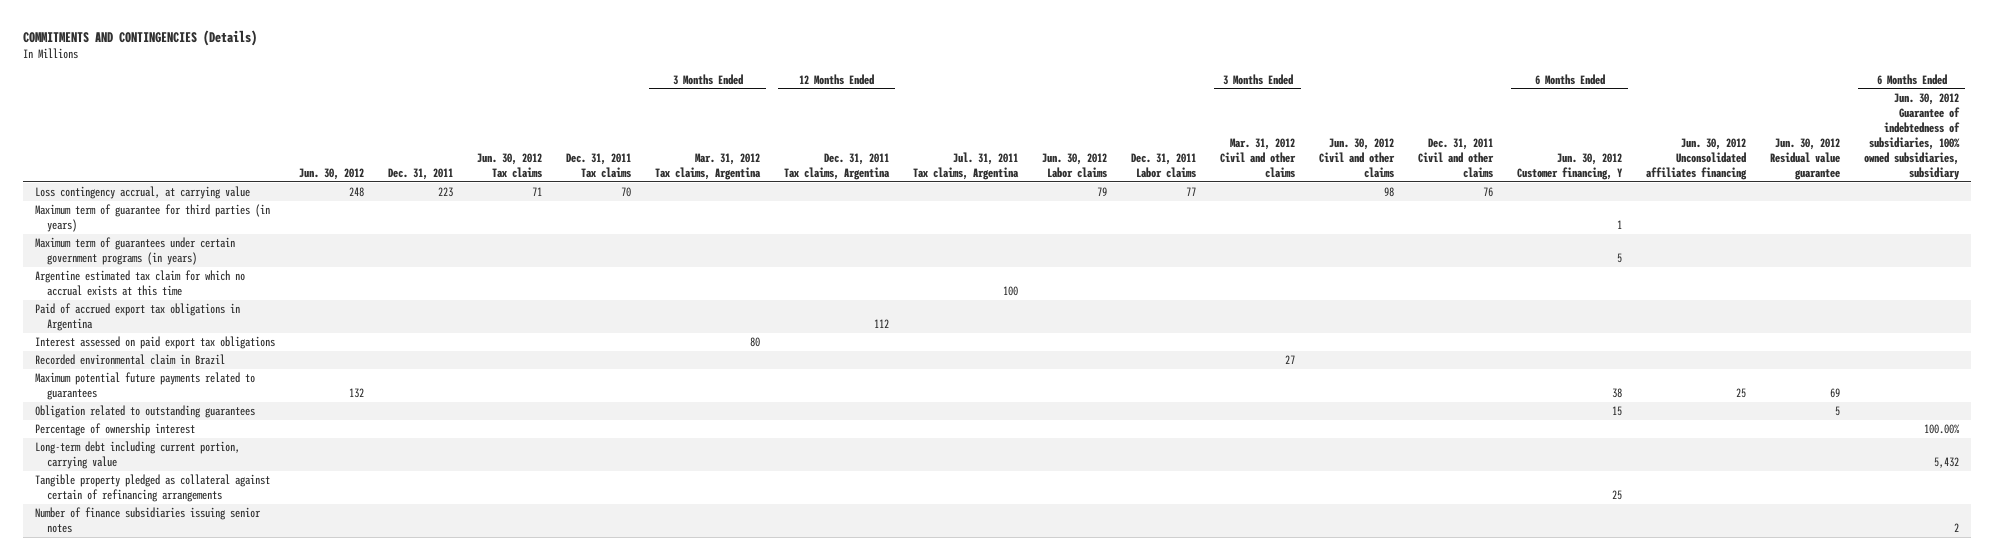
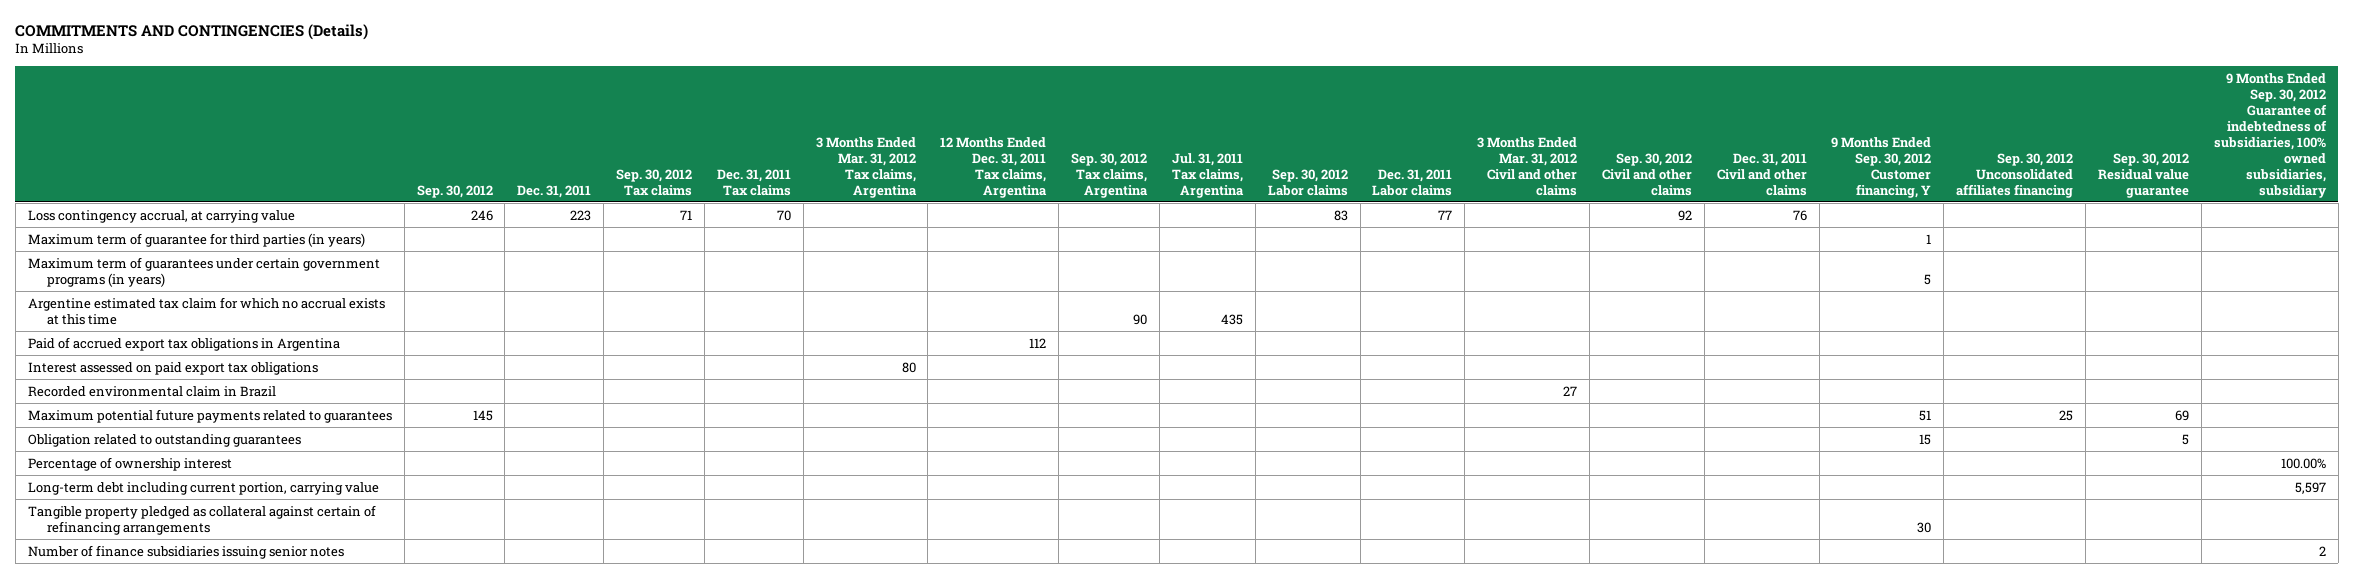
- | Jun. 30, 2012 | Dec. 31, 2011 | Jun. 30, 2012 Tax claims | Dec. 31, 2011 Tax claims | 3 Months Ended Mar. 31, 2012 Tax claims, Argentina | 12 Months Ended Dec. 31, 2011 Tax claims, Argentina | Jul. 31, 2011 Tax claims, Argentina | Jun. 30, 2012 Labor claims | Dec. 31, 2011 Labor claims | 3 Months Ended Mar. 31, 2012 Civil and other claims | Jun. 30, 2012 Civil and other claims | Dec. 31, 2011 Civil and other claims | 6 Months Ended Jun. 30, 2012 Customer financing, Y | Jun. 30, 2012 Unconsolidated affiliates financing | Jun. 30, 2012 Residual value guarantee | 6 Months Ended Jun. 30, 2012 Guarantee of indebtedness of subsidiaries, 100% owned subsidiaries, subsidiary
+ | Sep. 30, 2012 | Dec. 31, 2011 | Sep. 30, 2012 Tax claims | Dec. 31, 2011 Tax claims | 3 Months Ended Mar. 31, 2012 Tax claims, Argentina | 12 Months Ended Dec. 31, 2011 Tax claims, Argentina | Sep. 30, 2012 Tax claims, Argentina | Jul. 31, 2011 Tax claims, Argentina | Sep. 30, 2012 Labor claims | Dec. 31, 2011 Labor claims | 3 Months Ended Mar. 31, 2012 Civil and other claims | Sep. 30, 2012 Civil and other claims | Dec. 31, 2011 Civil and other claims | 9 Months Ended Sep. 30, 2012 Customer financing, Y | Sep. 30, 2012 Unconsolidated affiliates financing | Sep. 30, 2012 Residual value guarantee | 9 Months Ended Sep. 30, 2012 Guarantee of indebtedness of subsidiaries, 100% owned subsidiaries, subsidiary
- Argentine estimated tax claim for which no accrual exists at this time | | | | | | | 100 | | | | | | | | |
+ Argentine estimated tax claim for which no accrual exists at this time | | | | | | | 90 | 435 | | | | | | | | |

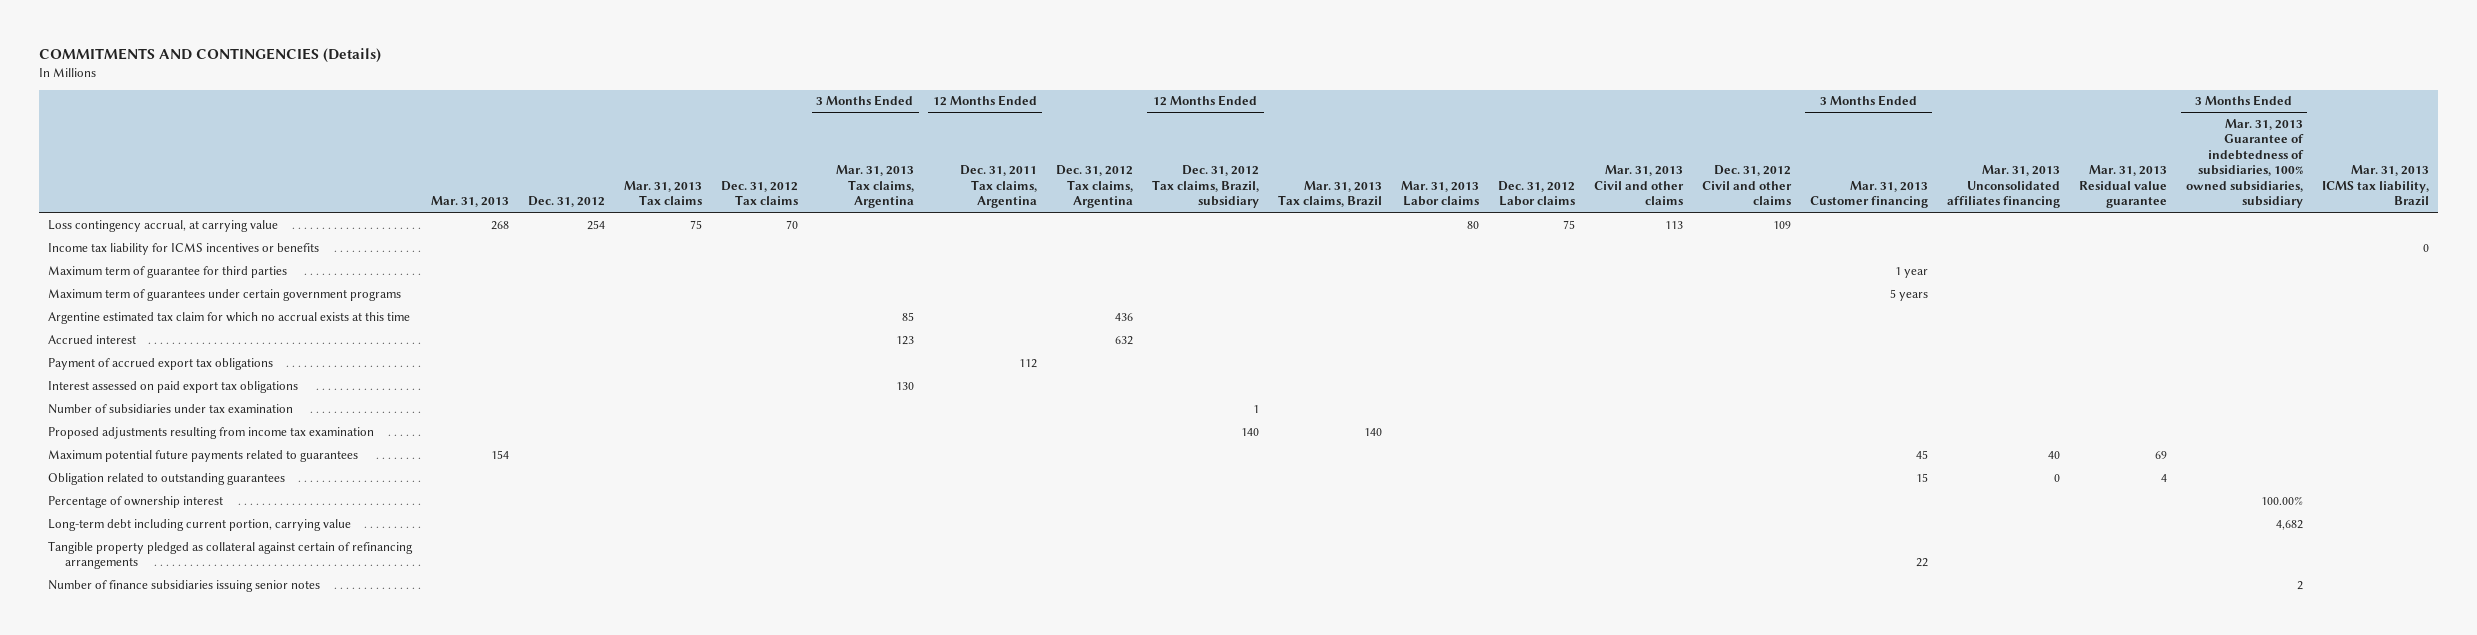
- | Sep. 30, 2012 | Dec. 31, 2011 | Sep. 30, 2012 Tax claims | Dec. 31, 2011 Tax claims | 3 Months Ended Mar. 31, 2012 Tax claims, Argentina | 12 Months Ended Dec. 31, 2011 Tax claims, Argentina | Sep. 30, 2012 Tax claims, Argentina | Jul. 31, 2011 Tax claims, Argentina | Sep. 30, 2012 Labor claims | Dec. 31, 2011 Labor claims | 3 Months Ended Mar. 31, 2012 Civil and other claims | Sep. 30, 2012 Civil and other claims | Dec. 31, 2011 Civil and other claims | 9 Months Ended Sep. 30, 2012 Customer financing, Y | Sep. 30, 2012 Unconsolidated affiliates financing | Sep. 30, 2012 Residual value guarantee | 9 Months Ended Sep. 30, 2012 Guarantee of indebtedness of subsidiaries, 100% owned subsidiaries, subsidiary
+ | Mar. 31, 2013 | Dec. 31, 2012 | Mar. 31, 2013 Tax claims | Dec. 31, 2012 Tax claims | 3 Months Ended Mar. 31, 2013 Tax claims, Argentina | 12 Months Ended Dec. 31, 2011 Tax claims, Argentina | Dec. 31, 2012 Tax claims, Argentina | 12 Months Ended Dec. 31, 2012 Tax claims, Brazil, subsidiary | Mar. 31, 2013 Tax claims, Brazil | Mar. 31, 2013 Labor claims | Dec. 31, 2012 Labor claims | Mar. 31, 2013 Civil and other claims | Dec. 31, 2012 Civil and other claims | 3 Months Ended Mar. 31, 2013 Customer financing | Mar. 31, 2013 Unconsolidated affiliates financing | Mar. 31, 2013 Residual value guarantee | 3 Months Ended Mar. 31, 2013 Guarantee of indebtedness of subsidiaries, 100% owned subsidiaries, subsidiary | Mar. 31, 2013 ICMS tax liability, Brazil
- Maximum term of guarantee for third parties (in years) | | | | | | | | | | | | | | 1 | | |
- Maximum term of guarantees under certain government programs (in years) | | | | | | | | | | | | | | 5 | | |
+ Income tax liability for ICMS incentives or benefits | | | | | | | | | | | | | | | | | | 0
+ Maximum term of guarantee for third parties | | | | | | | | | | | | | | 1 year | | | |
+ Maximum term of guarantees under certain government programs | | | | | | | | | | | | | | 5 years | | | |
- Paid of accrued export tax obligations in Argentina | | | | | | 112 | | | | | | | | | | |
+ Accrued interest | | | | | 123 | | 632 | | | | | | | | | | |
+ Payment of accrued export tax obligations | | | | | | 112 | | | | | | | | | | | |
- Recorded environmental claim in Brazil | | | | | | | | | | | 27 | | | | | |
+ Number of subsidiaries under tax examination | | | | | | | | 1 | | | | | | | | | |
+ Proposed adjustments resulting from income tax examination | | | | | | | | 140 | 140 | | | | | | | | |

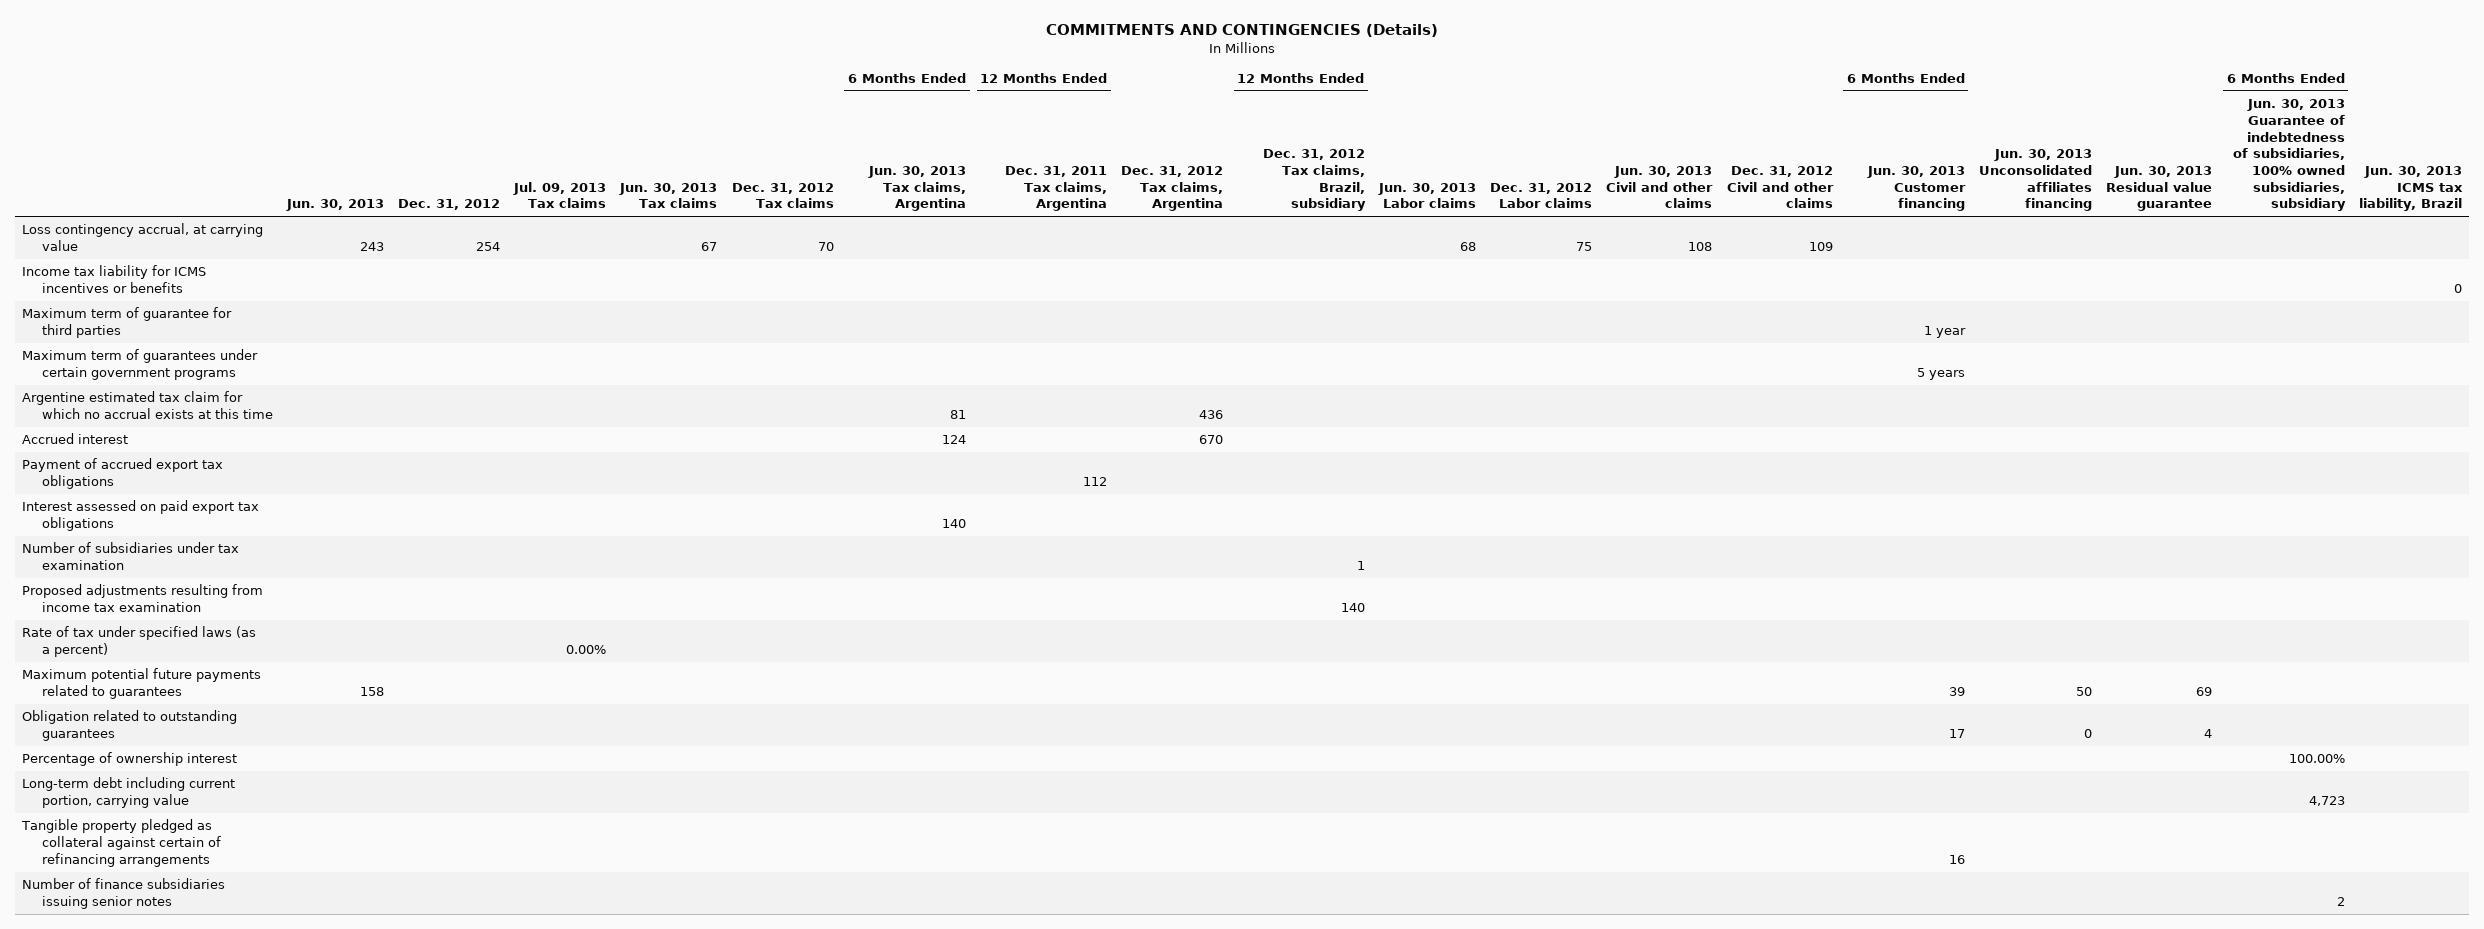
- | Mar. 31, 2013 | Dec. 31, 2012 | Mar. 31, 2013 Tax claims | Dec. 31, 2012 Tax claims | 3 Months Ended Mar. 31, 2013 Tax claims, Argentina | 12 Months Ended Dec. 31, 2011 Tax claims, Argentina | Dec. 31, 2012 Tax claims, Argentina | 12 Months Ended Dec. 31, 2012 Tax claims, Brazil, subsidiary | Mar. 31, 2013 Tax claims, Brazil | Mar. 31, 2013 Labor claims | Dec. 31, 2012 Labor claims | Mar. 31, 2013 Civil and other claims | Dec. 31, 2012 Civil and other claims | 3 Months Ended Mar. 31, 2013 Customer financing | Mar. 31, 2013 Unconsolidated affiliates financing | Mar. 31, 2013 Residual value guarantee | 3 Months Ended Mar. 31, 2013 Guarantee of indebtedness of subsidiaries, 100% owned subsidiaries, subsidiary | Mar. 31, 2013 ICMS tax liability, Brazil
+ | Jun. 30, 2013 | Dec. 31, 2012 | Jul. 09, 2013 Tax claims | Jun. 30, 2013 Tax claims | Dec. 31, 2012 Tax claims | 6 Months Ended Jun. 30, 2013 Tax claims, Argentina | 12 Months Ended Dec. 31, 2011 Tax claims, Argentina | Dec. 31, 2012 Tax claims, Argentina | 12 Months Ended Dec. 31, 2012 Tax claims, Brazil, subsidiary | Jun. 30, 2013 Labor claims | Dec. 31, 2012 Labor claims | Jun. 30, 2013 Civil and other claims | Dec. 31, 2012 Civil and other claims | 6 Months Ended Jun. 30, 2013 Customer financing | Jun. 30, 2013 Unconsolidated affiliates financing | Jun. 30, 2013 Residual value guarantee | 6 Months Ended Jun. 30, 2013 Guarantee of indebtedness of subsidiaries, 100% owned subsidiaries, subsidiary | Jun. 30, 2013 ICMS tax liability, Brazil
- Accrued interest | | | | | 123 | | 632 | | | | | | | | | | |
+ Accrued interest | | | | | | 124 | | 670 | | | | | | | | | |
+ Rate of tax under specified laws (as a percent) | | | 0.00% | | | | | | | | | | | | | | |

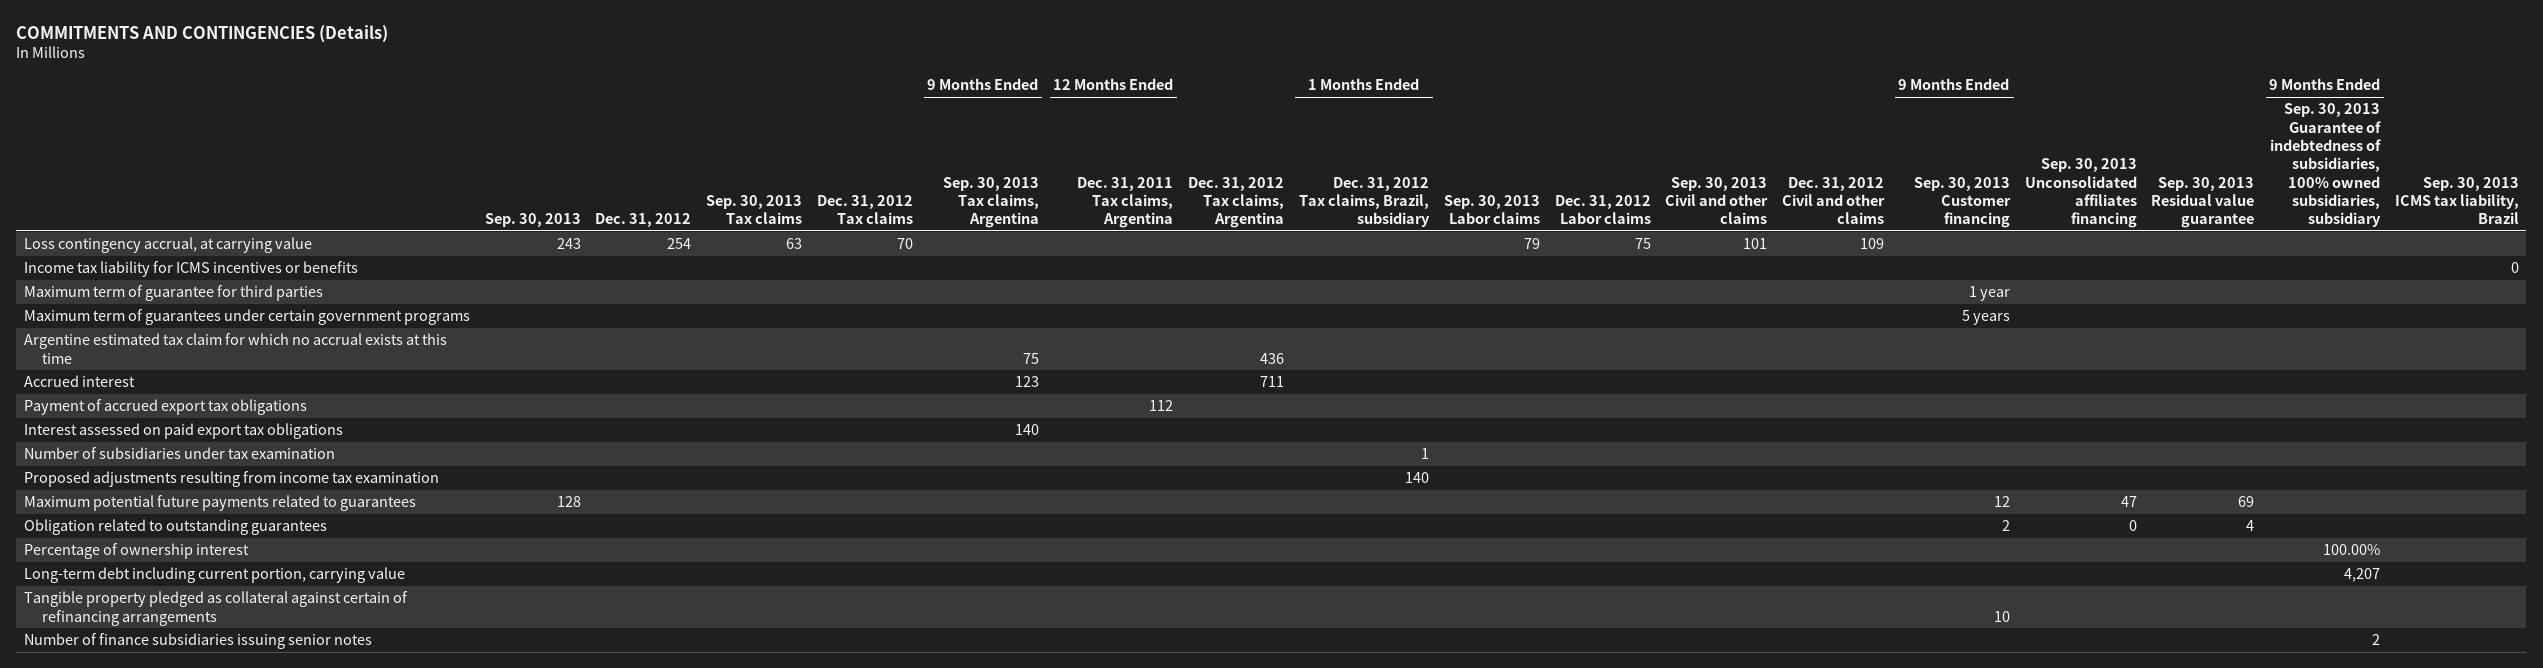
- | Jun. 30, 2013 | Dec. 31, 2012 | Jul. 09, 2013 Tax claims | Jun. 30, 2013 Tax claims | Dec. 31, 2012 Tax claims | 6 Months Ended Jun. 30, 2013 Tax claims, Argentina | 12 Months Ended Dec. 31, 2011 Tax claims, Argentina | Dec. 31, 2012 Tax claims, Argentina | 12 Months Ended Dec. 31, 2012 Tax claims, Brazil, subsidiary | Jun. 30, 2013 Labor claims | Dec. 31, 2012 Labor claims | Jun. 30, 2013 Civil and other claims | Dec. 31, 2012 Civil and other claims | 6 Months Ended Jun. 30, 2013 Customer financing | Jun. 30, 2013 Unconsolidated affiliates financing | Jun. 30, 2013 Residual value guarantee | 6 Months Ended Jun. 30, 2013 Guarantee of indebtedness of subsidiaries, 100% owned subsidiaries, subsidiary | Jun. 30, 2013 ICMS tax liability, Brazil
+ | Sep. 30, 2013 | Dec. 31, 2012 | Sep. 30, 2013 Tax claims | Dec. 31, 2012 Tax claims | 9 Months Ended Sep. 30, 2013 Tax claims, Argentina | 12 Months Ended Dec. 31, 2011 Tax claims, Argentina | Dec. 31, 2012 Tax claims, Argentina | 1 Months Ended Dec. 31, 2012 Tax claims, Brazil, subsidiary | Sep. 30, 2013 Labor claims | Dec. 31, 2012 Labor claims | Sep. 30, 2013 Civil and other claims | Dec. 31, 2012 Civil and other claims | 9 Months Ended Sep. 30, 2013 Customer financing | Sep. 30, 2013 Unconsolidated affiliates financing | Sep. 30, 2013 Residual value guarantee | 9 Months Ended Sep. 30, 2013 Guarantee of indebtedness of subsidiaries, 100% owned subsidiaries, subsidiary | Sep. 30, 2013 ICMS tax liability, Brazil
- Accrued interest | | | | | | 124 | | 670 | | | | | | | | | |
+ Accrued interest | | | | | 123 | | 711 | | | | | | | | | |
- Rate of tax under specified laws (as a percent) | | | 0.00% | | | | | | | | | | | | | | |

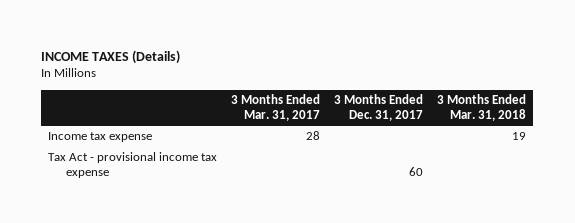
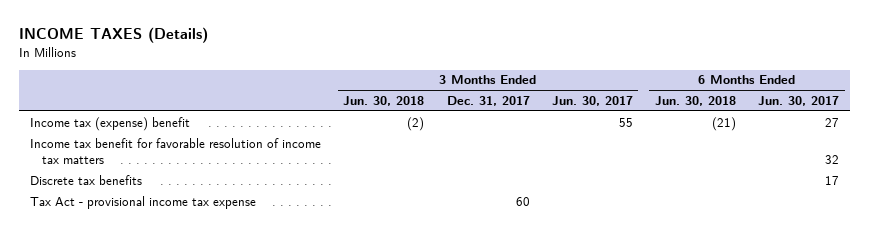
- | 3 Months Ended Mar. 31, 2017 | 3 Months Ended Dec. 31, 2017 | 3 Months Ended Mar. 31, 2018
+ | 3 Months Ended Jun. 30, 2018 | 3 Months Ended Dec. 31, 2017 | 3 Months Ended Jun. 30, 2017 | 6 Months Ended Jun. 30, 2018 | 6 Months Ended Jun. 30, 2017
- Income tax expense | 28 | | 19
+ Income tax (expense) benefit | (2) | | 55 | (21) | 27
+ Income tax benefit for favorable resolution of income tax matters | | | | | 32
+ Discrete tax benefits | | | | | 17

